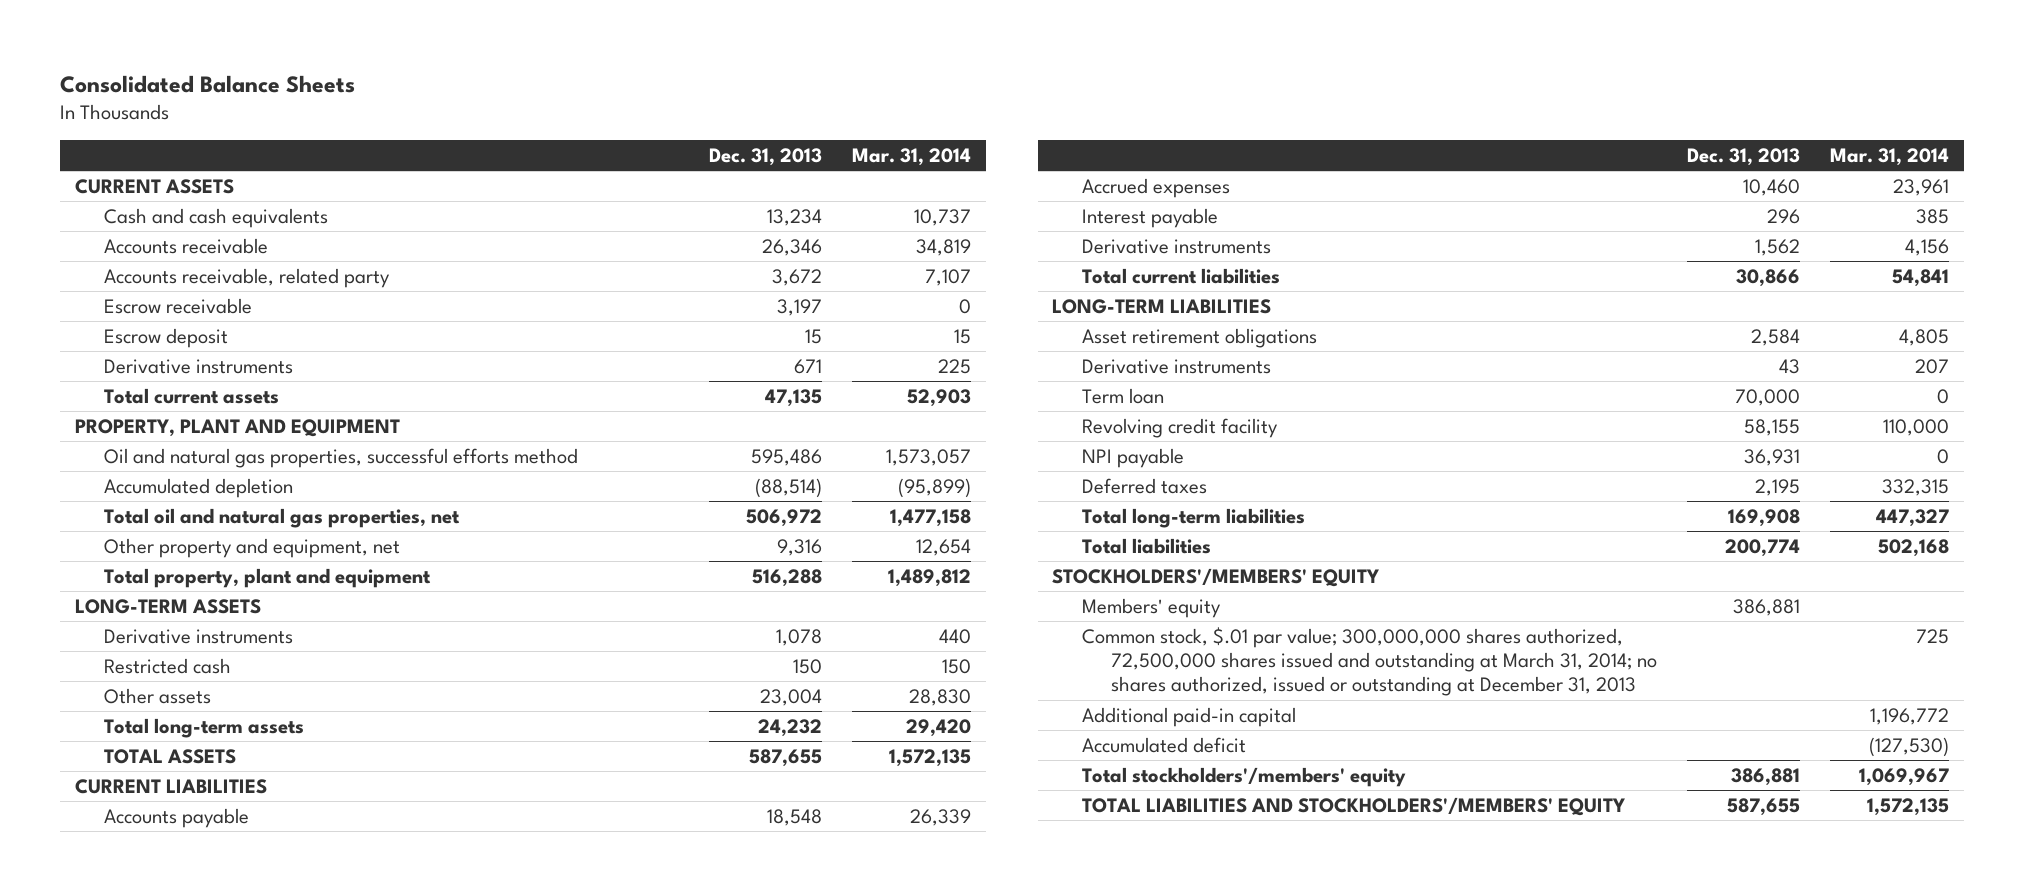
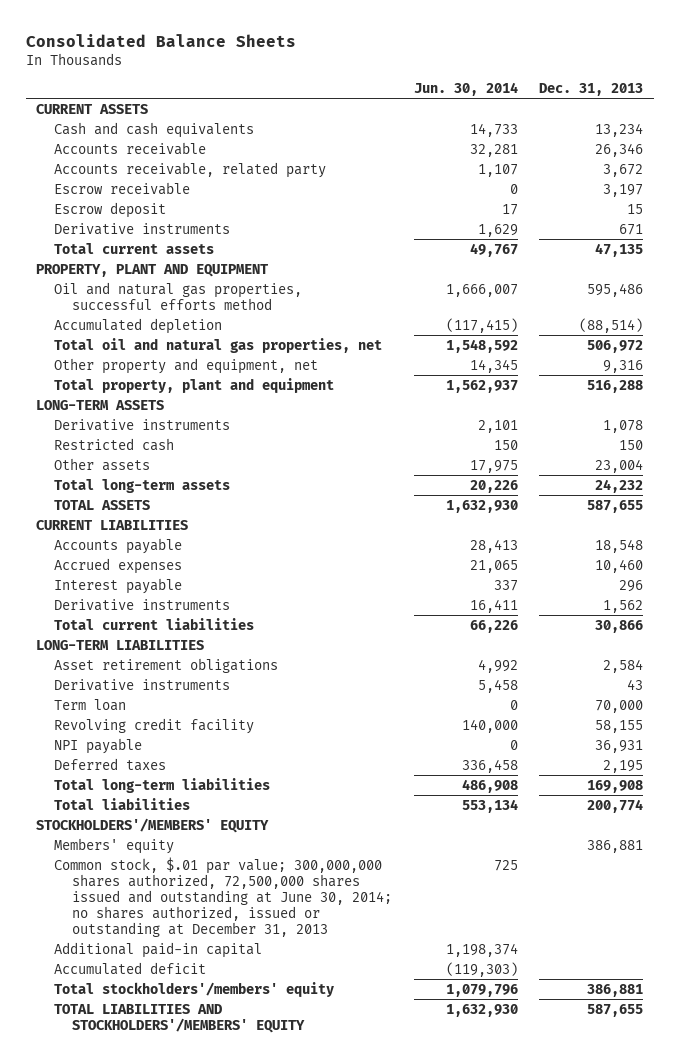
- | Dec. 31, 2013 | Mar. 31, 2014
+ | Jun. 30, 2014 | Dec. 31, 2013
- Common stock, $.01 par value; 300,000,000 shares authorized, 72,500,000 shares issued and outstanding at March 31, 2014; no shares authorized, issued or outstanding at December 31, 2013 | | 725
+ Common stock, $.01 par value; 300,000,000 shares authorized, 72,500,000 shares issued and outstanding at June 30, 2014; no shares authorized, issued or outstanding at December 31, 2013 | 725 |

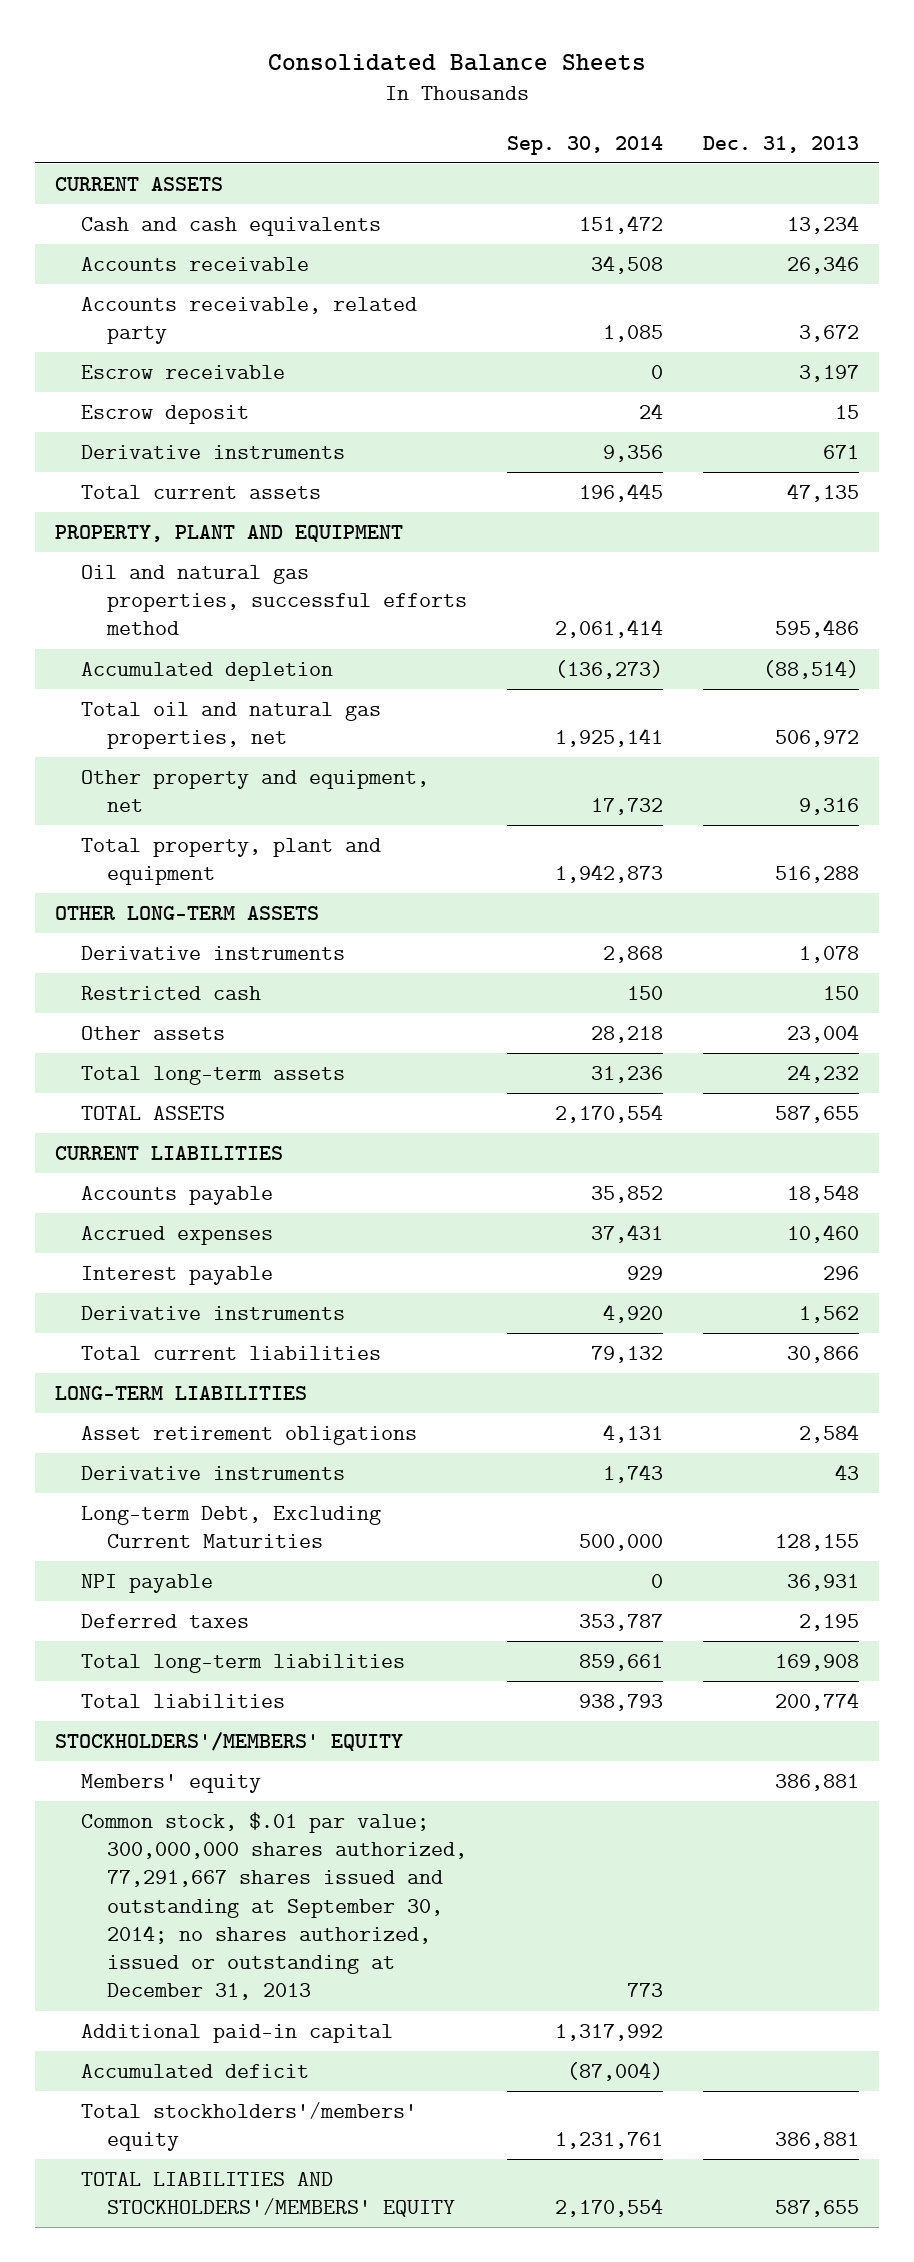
- | Jun. 30, 2014 | Dec. 31, 2013
+ | Sep. 30, 2014 | Dec. 31, 2013
- LONG-TERM ASSETS
+ OTHER LONG-TERM ASSETS
- Term loan | 0 | 70,000
- Revolving credit facility | 140,000 | 58,155
+ Long-term Debt, Excluding Current Maturities | 500,000 | 128,155
- Common stock, $.01 par value; 300,000,000 shares authorized, 72,500,000 shares issued and outstanding at June 30, 2014; no shares authorized, issued or outstanding at December 31, 2013 | 725 |
+ Common stock, $.01 par value; 300,000,000 shares authorized, 77,291,667 shares issued and outstanding at September 30, 2014; no shares authorized, issued or outstanding at December 31, 2013 | 773 |

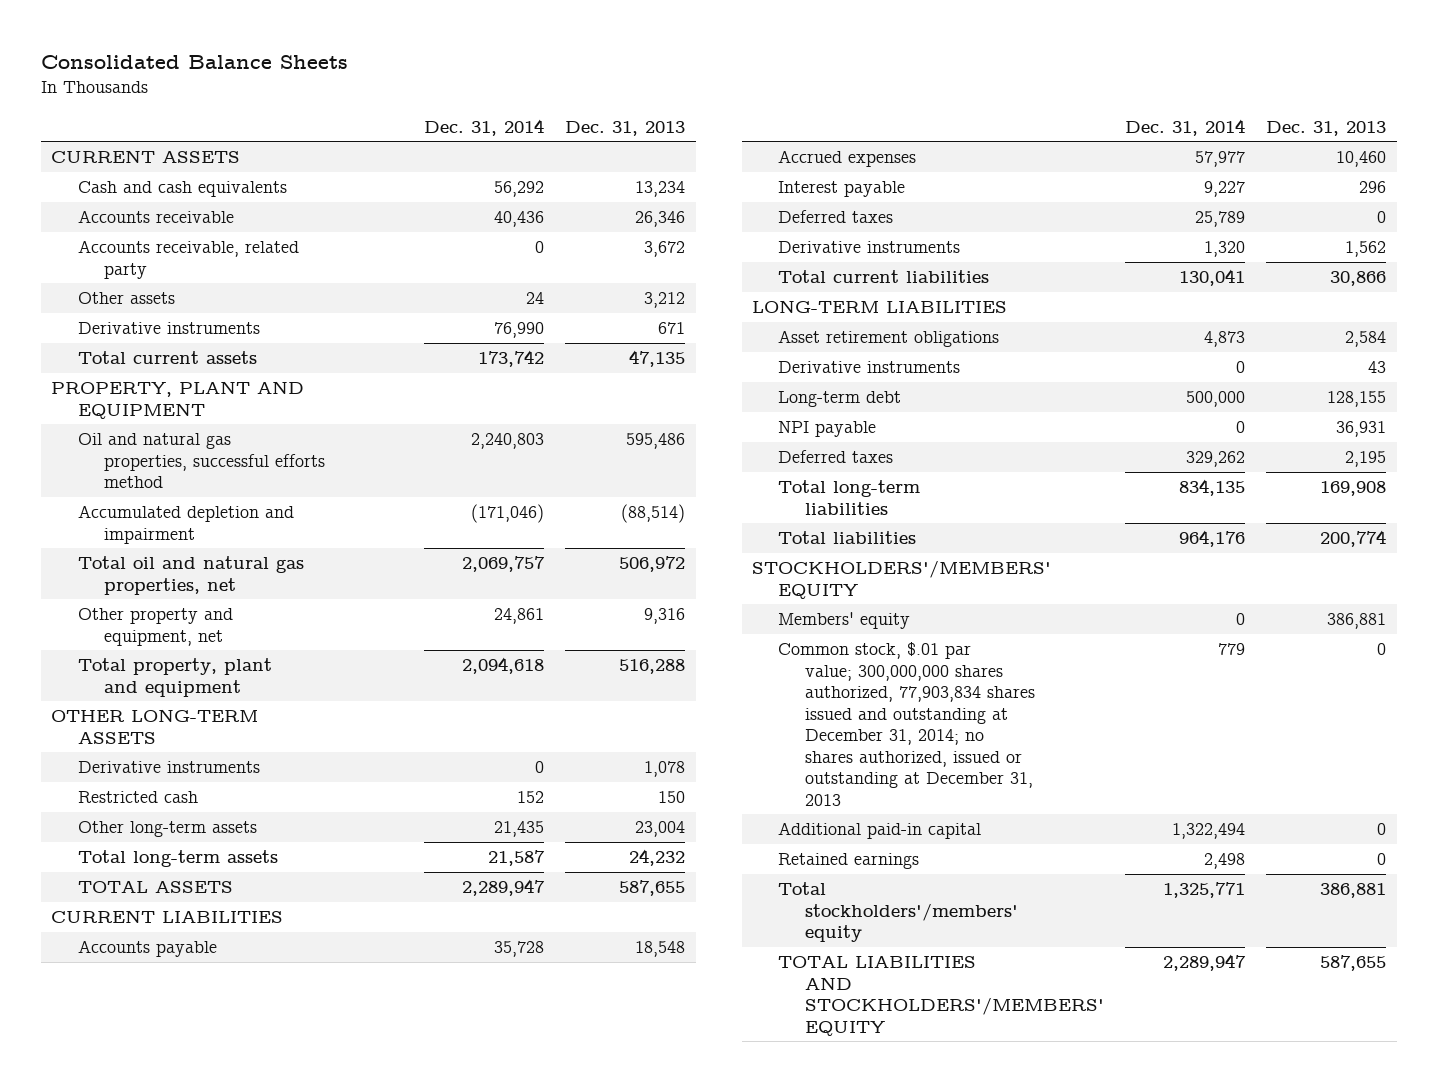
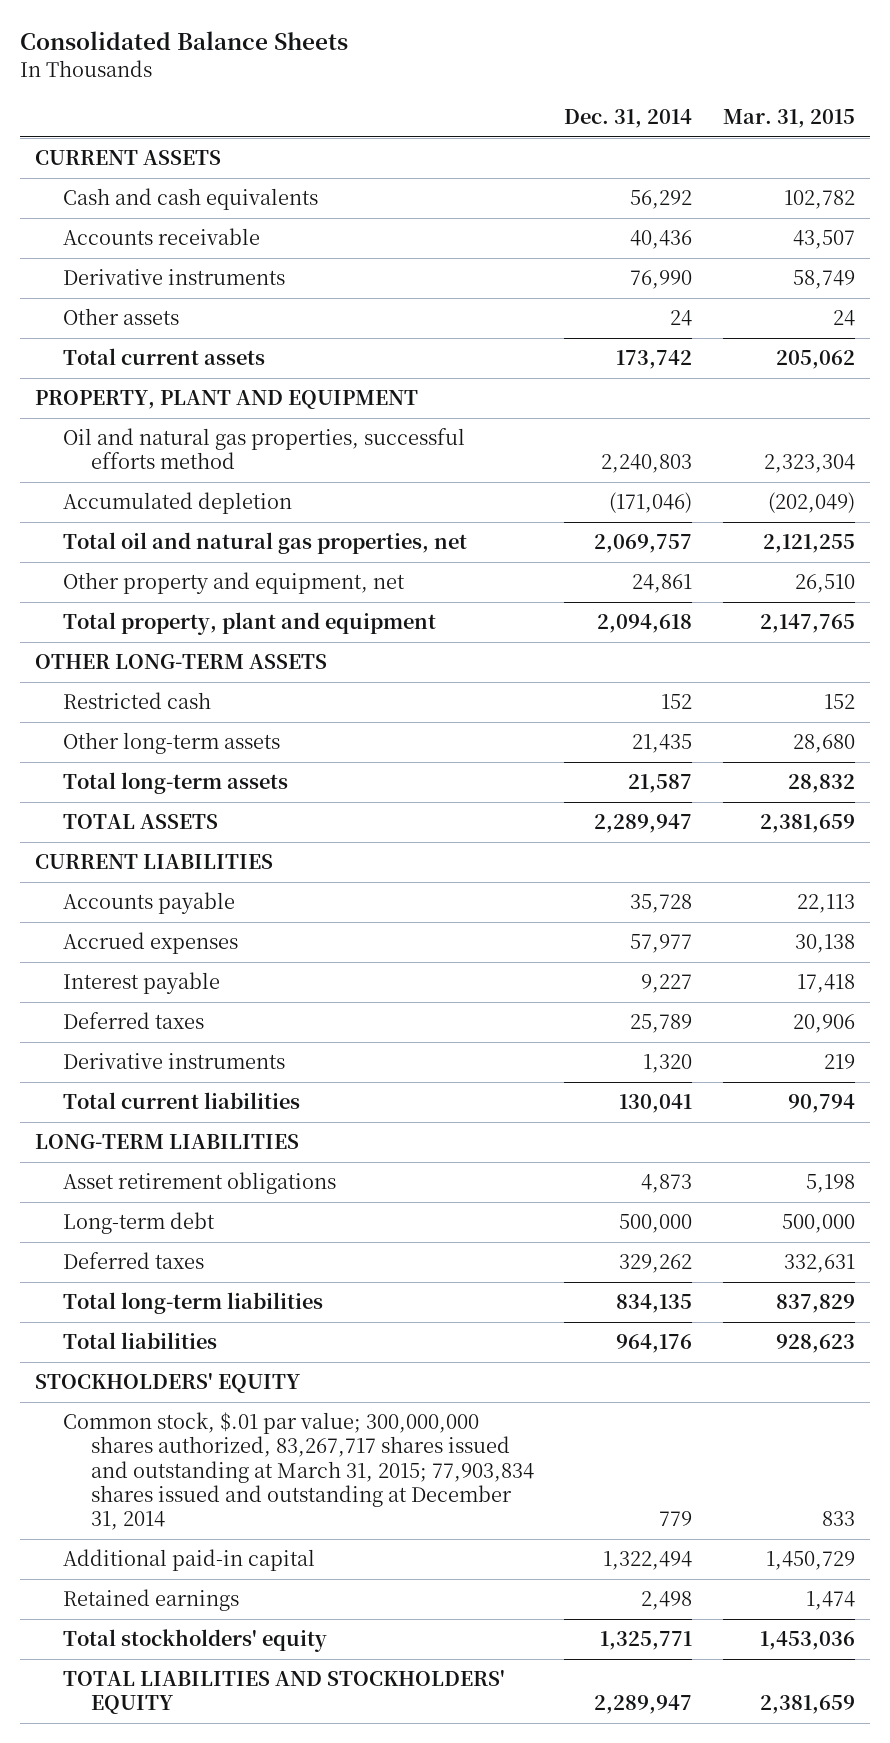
- | Dec. 31, 2014 | Dec. 31, 2013
+ | Dec. 31, 2014 | Mar. 31, 2015
- Accounts receivable, related party | 0 | 3,672
moved down: Other assets | 24 | 24
- Accumulated depletion and impairment | (171,046) | (88,514)
+ Accumulated depletion | (171,046) | (202,049)
- Derivative instruments | 0 | 1,078
- Derivative instruments | 0 | 43
- NPI payable | 0 | 36,931
- STOCKHOLDERS'/MEMBERS' EQUITY
- Members' equity | 0 | 386,881
- Common stock, $.01 par value; 300,000,000 shares authorized, 77,903,834 shares issued and outstanding at December 31, 2014; no shares authorized, issued or outstanding at December 31, 2013 | 779 | 0
+ STOCKHOLDERS' EQUITY
+ Common stock, $.01 par value; 300,000,000 shares authorized, 83,267,717 shares issued and outstanding at March 31, 2015; 77,903,834 shares issued and outstanding at December 31, 2014 | 779 | 833
- Total stockholders'/members' equity | 1,325,771 | 386,881
- TOTAL LIABILITIES AND STOCKHOLDERS'/MEMBERS' EQUITY | 2,289,947 | 587,655
+ Total stockholders' equity | 1,325,771 | 1,453,036
+ TOTAL LIABILITIES AND STOCKHOLDERS' EQUITY | 2,289,947 | 2,381,659

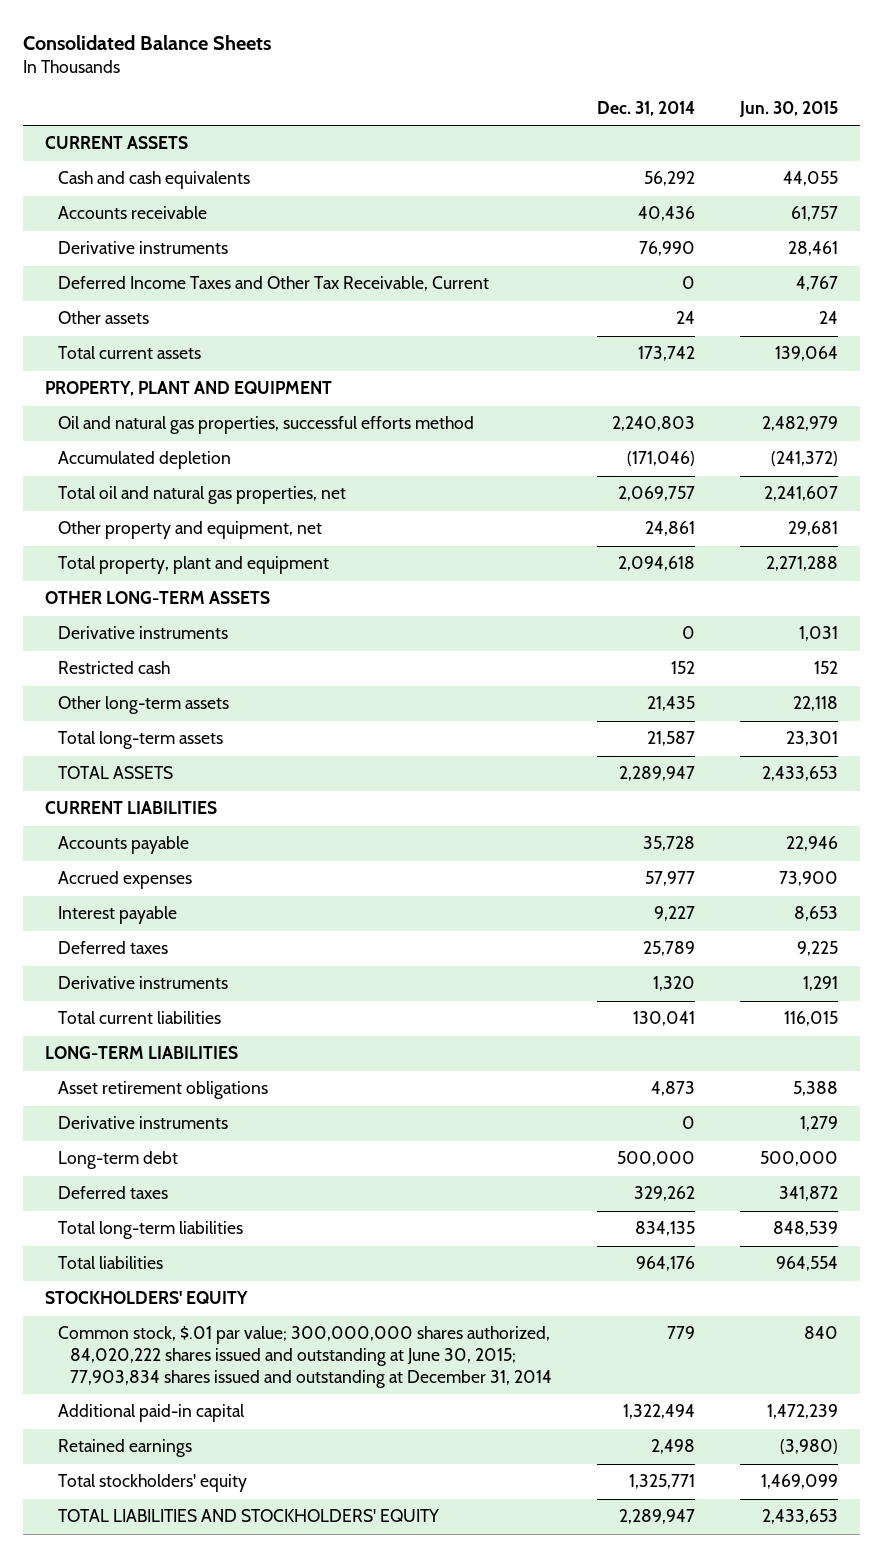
- | Dec. 31, 2014 | Mar. 31, 2015
+ | Dec. 31, 2014 | Jun. 30, 2015
+ Deferred Income Taxes and Other Tax Receivable, Current | 0 | 4,767
+ Derivative instruments | 0 | 1,031
+ Derivative instruments | 0 | 1,279
- Common stock, $.01 par value; 300,000,000 shares authorized, 83,267,717 shares issued and outstanding at March 31, 2015; 77,903,834 shares issued and outstanding at December 31, 2014 | 779 | 833
+ Common stock, $.01 par value; 300,000,000 shares authorized, 84,020,222 shares issued and outstanding at June 30, 2015; 77,903,834 shares issued and outstanding at December 31, 2014 | 779 | 840

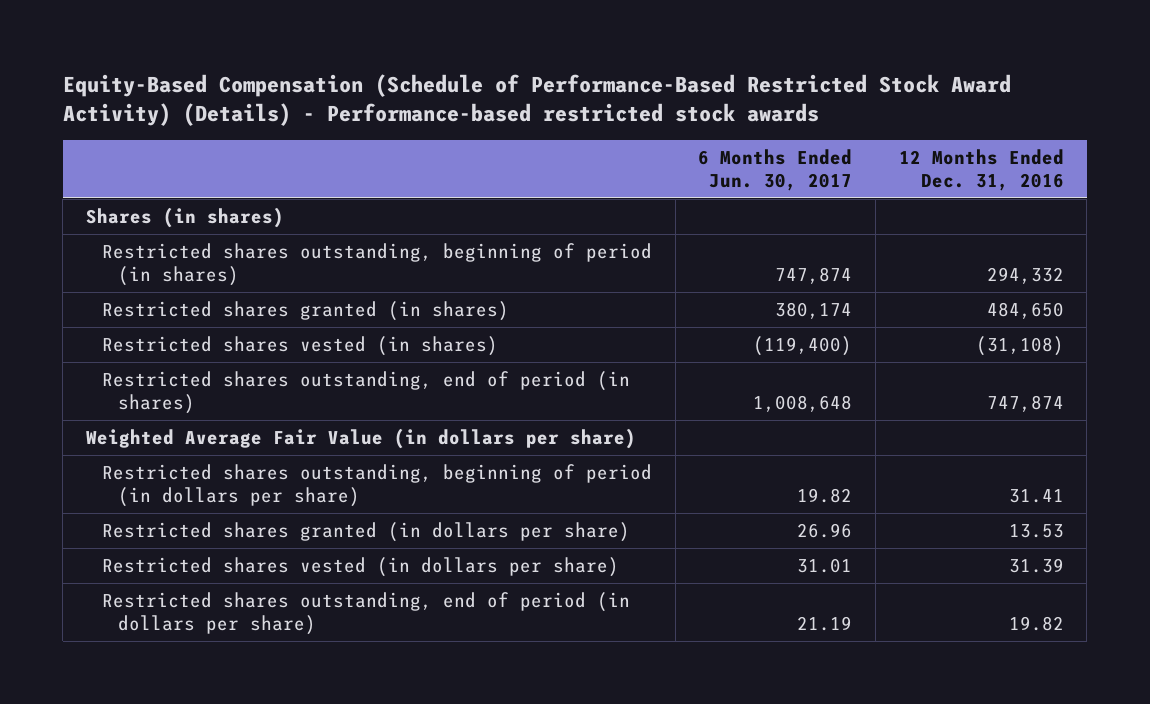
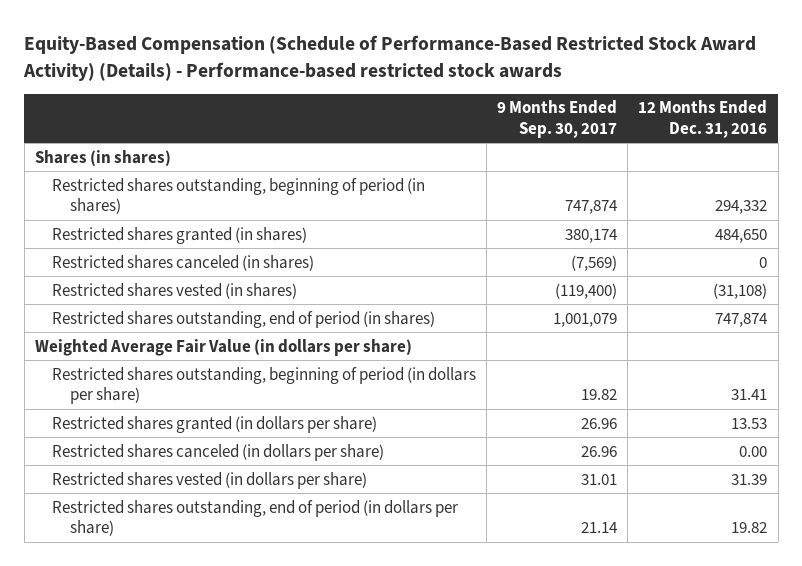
- | 6 Months Ended Jun. 30, 2017 | 12 Months Ended Dec. 31, 2016
+ | 9 Months Ended Sep. 30, 2017 | 12 Months Ended Dec. 31, 2016
+ Restricted shares canceled (in shares) | (7,569) | 0
+ Restricted shares canceled (in dollars per share) | 26.96 | 0.00

